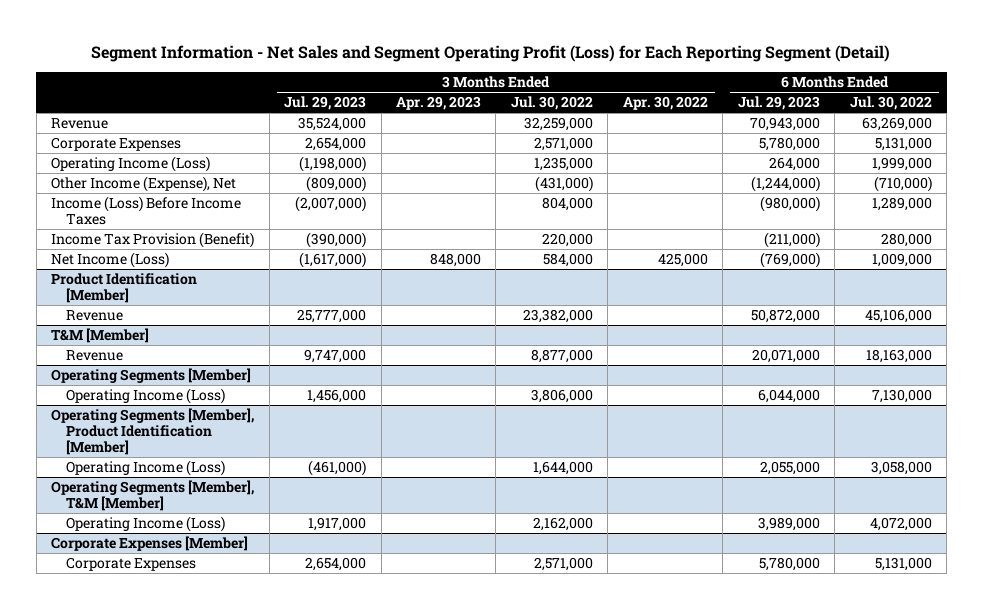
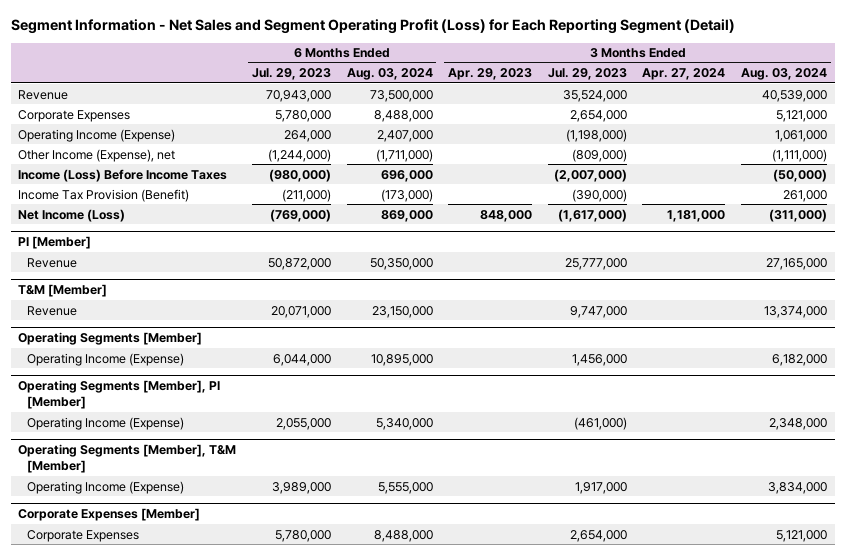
- | 3 Months Ended Jul. 29, 2023 | 3 Months Ended Apr. 29, 2023 | 3 Months Ended Jul. 30, 2022 | 3 Months Ended Apr. 30, 2022 | 6 Months Ended Jul. 29, 2023 | 6 Months Ended Jul. 30, 2022
+ | 6 Months Ended Jul. 29, 2023 | 6 Months Ended Aug. 03, 2024 | 3 Months Ended Apr. 29, 2023 | 3 Months Ended Jul. 29, 2023 | 3 Months Ended Apr. 27, 2024 | 3 Months Ended Aug. 03, 2024
- Operating Income (Loss) | (1,198,000) | | 1,235,000 | | 264,000 | 1,999,000
- Other Income (Expense), Net | (809,000) | | (431,000) | | (1,244,000) | (710,000)
+ Operating Income (Expense) | 264,000 | 2,407,000 | | (1,198,000) | | 1,061,000
+ Other Income (Expense), net | (1,244,000) | (1,711,000) | | (809,000) | | (1,111,000)
- Product Identification [Member]
+ PI [Member]
@ Operating Segments [Member]
- Operating Income (Loss) | 1,456,000 | | 3,806,000 | | 6,044,000 | 7,130,000
- Operating Segments [Member], Product Identification [Member]
- Operating Income (Loss) | (461,000) | | 1,644,000 | | 2,055,000 | 3,058,000
@ Operating Segments [Member]
+ Operating Income (Expense) | 6,044,000 | 10,895,000 | | 1,456,000 | | 6,182,000
+ Operating Segments [Member], PI [Member]
+ Operating Income (Expense) | 2,055,000 | 5,340,000 | | (461,000) | | 2,348,000
@ Operating Segments [Member], T&M [Member]
- Operating Income (Loss) | 1,917,000 | | 2,162,000 | | 3,989,000 | 4,072,000
+ Operating Income (Expense) | 3,989,000 | 5,555,000 | | 1,917,000 | | 3,834,000

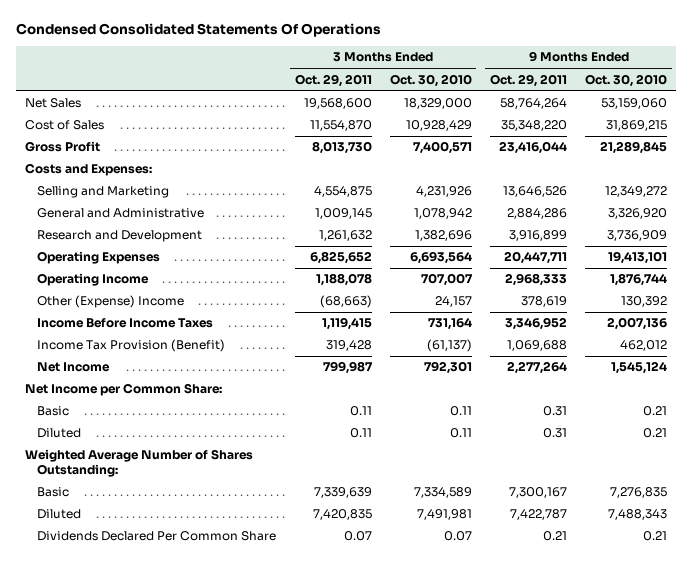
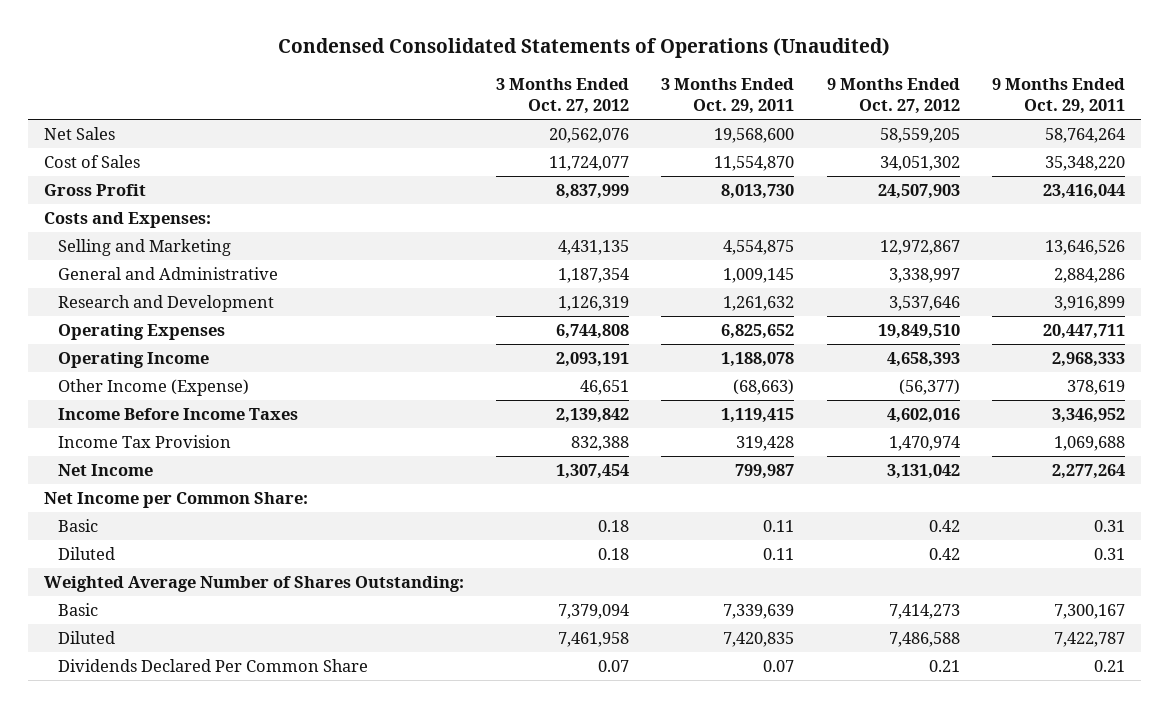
- Condensed Consolidated Statements Of Operations
+ Condensed Consolidated Statements of Operations (Unaudited)
- | 3 Months Ended Oct. 29, 2011 | 3 Months Ended Oct. 30, 2010 | 9 Months Ended Oct. 29, 2011 | 9 Months Ended Oct. 30, 2010
+ | 3 Months Ended Oct. 27, 2012 | 3 Months Ended Oct. 29, 2011 | 9 Months Ended Oct. 27, 2012 | 9 Months Ended Oct. 29, 2011
- Other (Expense) Income | (68,663) | 24,157 | 378,619 | 130,392
+ Other Income (Expense) | 46,651 | (68,663) | (56,377) | 378,619
- Income Tax Provision (Benefit) | 319,428 | (61,137) | 1,069,688 | 462,012
+ Income Tax Provision | 832,388 | 319,428 | 1,470,974 | 1,069,688

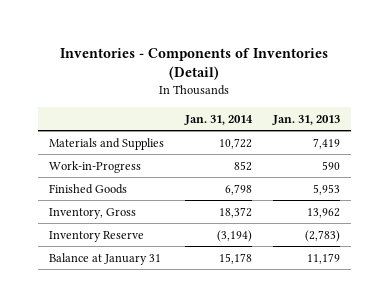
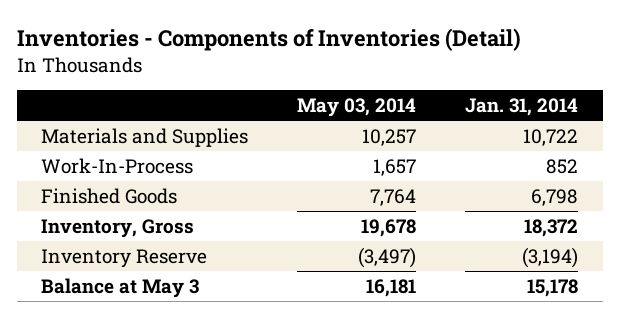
- | Jan. 31, 2014 | Jan. 31, 2013
+ | May 03, 2014 | Jan. 31, 2014
- Work-in-Progress | 852 | 590
+ Work-In-Process | 1,657 | 852
- Balance at January 31 | 15,178 | 11,179
+ Balance at May 3 | 16,181 | 15,178

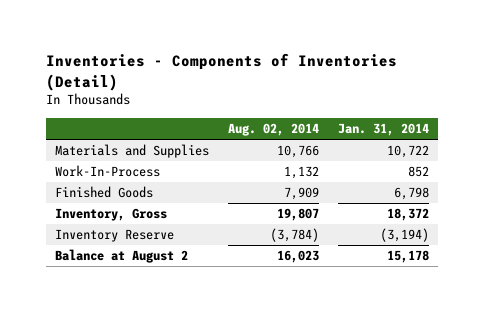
- | May 03, 2014 | Jan. 31, 2014
+ | Aug. 02, 2014 | Jan. 31, 2014
- Balance at May 3 | 16,181 | 15,178
+ Balance at August 2 | 16,023 | 15,178

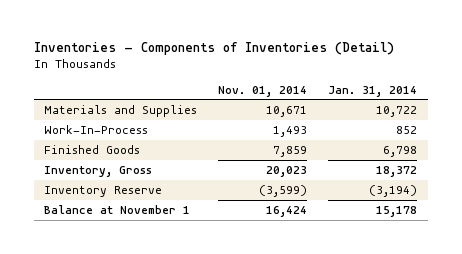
- | Aug. 02, 2014 | Jan. 31, 2014
+ | Nov. 01, 2014 | Jan. 31, 2014
- Balance at August 2 | 16,023 | 15,178
+ Balance at November 1 | 16,424 | 15,178

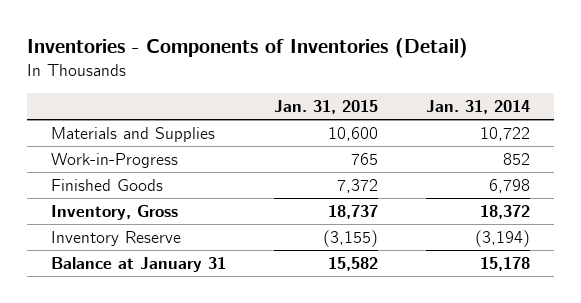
- | Nov. 01, 2014 | Jan. 31, 2014
+ | Jan. 31, 2015 | Jan. 31, 2014
- Work-In-Process | 1,493 | 852
+ Work-in-Progress | 765 | 852
- Balance at November 1 | 16,424 | 15,178
+ Balance at January 31 | 15,582 | 15,178

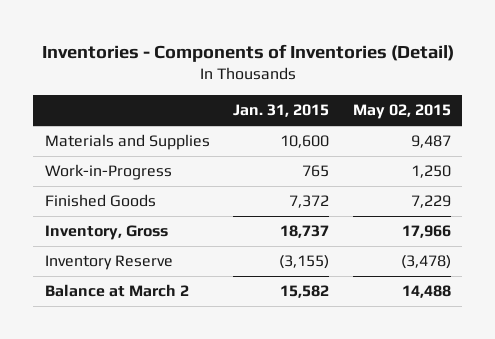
- | Jan. 31, 2015 | Jan. 31, 2014
+ | Jan. 31, 2015 | May 02, 2015
- Balance at January 31 | 15,582 | 15,178
+ Balance at March 2 | 15,582 | 14,488

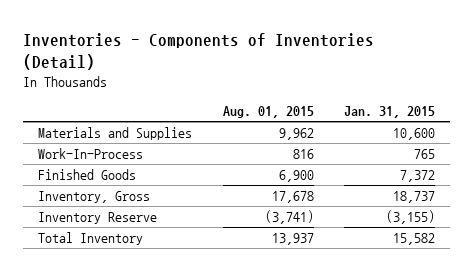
- | Jan. 31, 2015 | May 02, 2015
+ | Aug. 01, 2015 | Jan. 31, 2015
- Work-in-Progress | 765 | 1,250
+ Work-In-Process | 816 | 765
- Balance at March 2 | 15,582 | 14,488
+ Total Inventory | 13,937 | 15,582

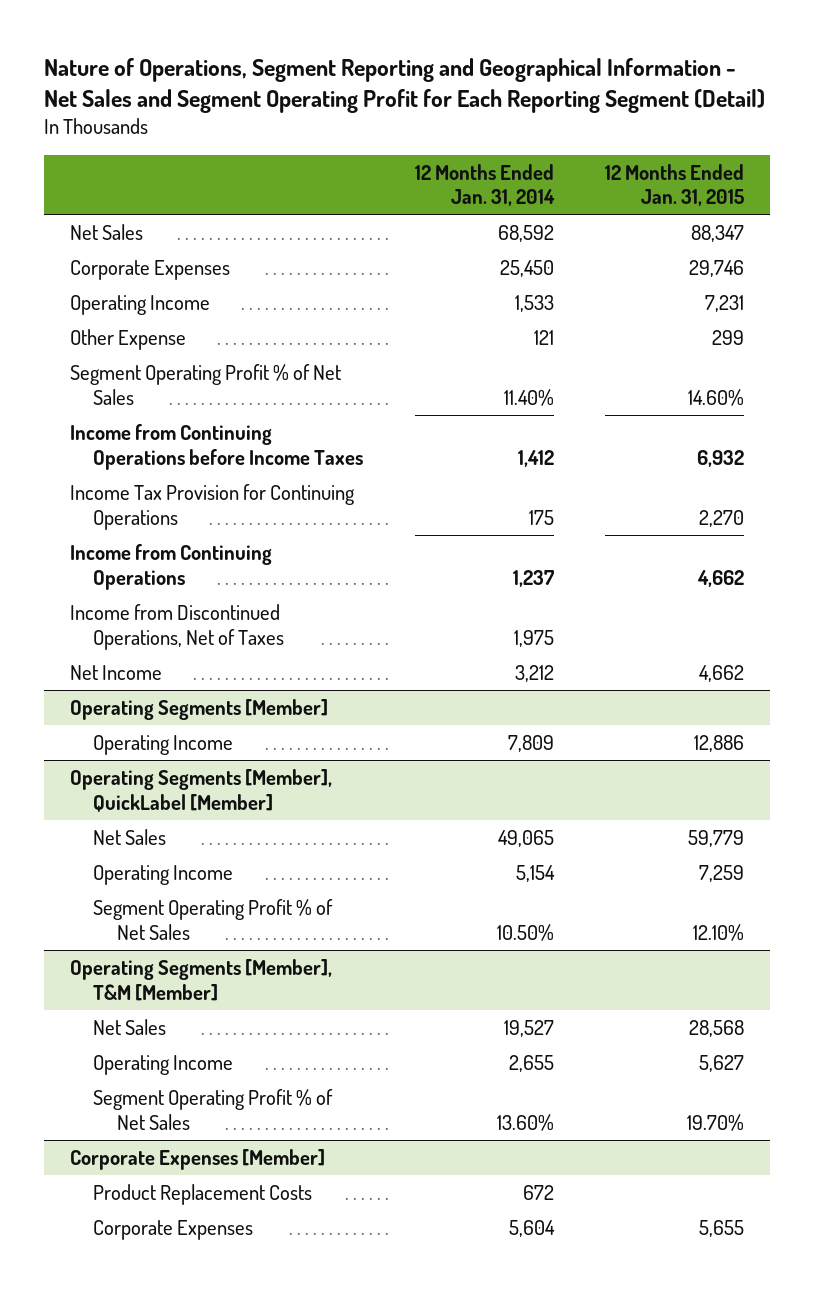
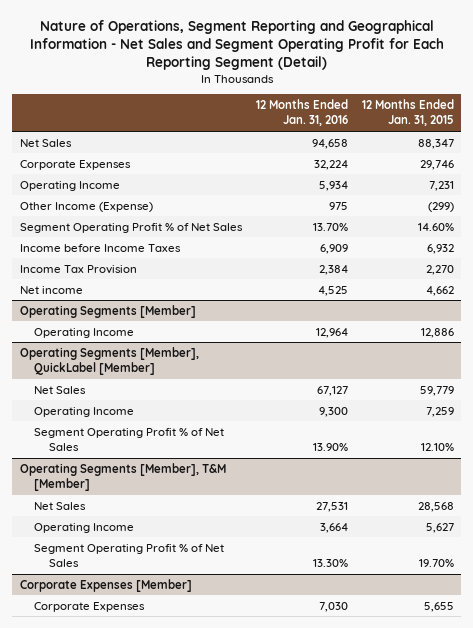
- | 12 Months Ended Jan. 31, 2014 | 12 Months Ended Jan. 31, 2015
+ | 12 Months Ended Jan. 31, 2016 | 12 Months Ended Jan. 31, 2015
- Other Expense | 121 | 299
+ Other Income (Expense) | 975 | (299)
- Income from Continuing Operations before Income Taxes | 1,412 | 6,932
- Income Tax Provision for Continuing Operations | 175 | 2,270
- Income from Continuing Operations | 1,237 | 4,662
- Income from Discontinued Operations, Net of Taxes | 1,975 |
- Net Income | 3,212 | 4,662
+ Income before Income Taxes | 6,909 | 6,932
+ Income Tax Provision | 2,384 | 2,270
+ Net income | 4,525 | 4,662
@ Corporate Expenses [Member]
- Product Replacement Costs | 672 |

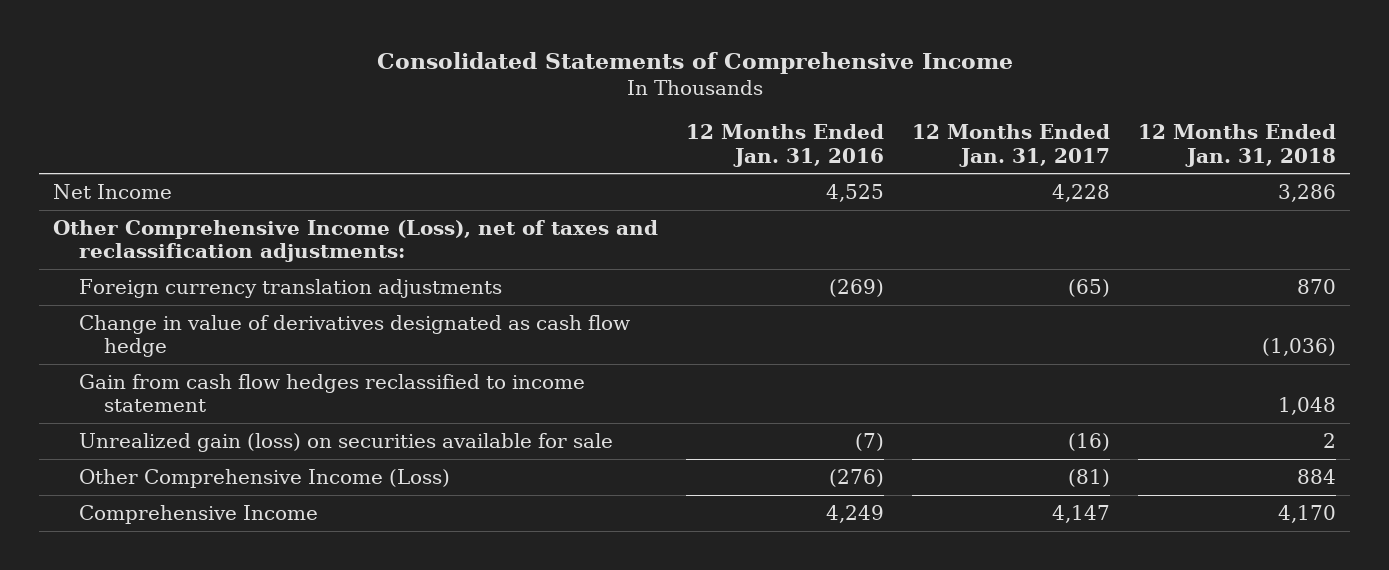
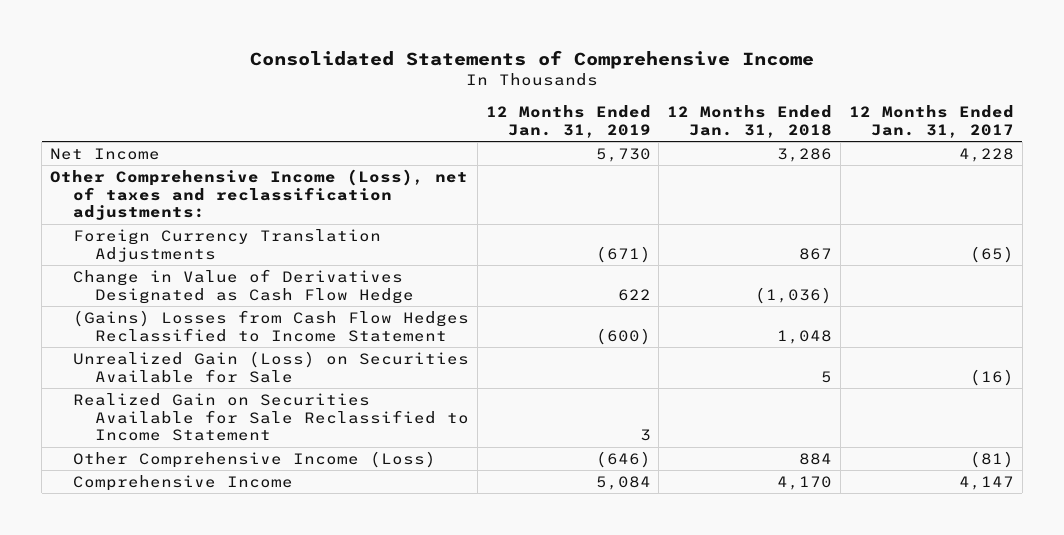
- | 12 Months Ended Jan. 31, 2016 | 12 Months Ended Jan. 31, 2017 | 12 Months Ended Jan. 31, 2018
+ | 12 Months Ended Jan. 31, 2019 | 12 Months Ended Jan. 31, 2018 | 12 Months Ended Jan. 31, 2017
- Foreign currency translation adjustments | (269) | (65) | 870
- Change in value of derivatives designated as cash flow hedge | | | (1,036)
- Gain from cash flow hedges reclassified to income statement | | | 1,048
- Unrealized gain (loss) on securities available for sale | (7) | (16) | 2
+ Foreign Currency Translation Adjustments | (671) | 867 | (65)
+ Change in Value of Derivatives Designated as Cash Flow Hedge | 622 | (1,036) |
+ (Gains) Losses from Cash Flow Hedges Reclassified to Income Statement | (600) | 1,048 |
+ Unrealized Gain (Loss) on Securities Available for Sale | | 5 | (16)
+ Realized Gain on Securities Available for Sale Reclassified to Income Statement | 3 | |

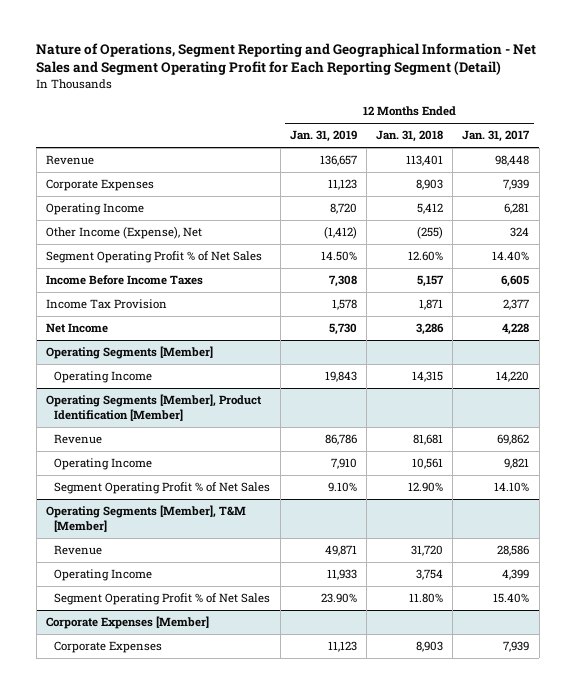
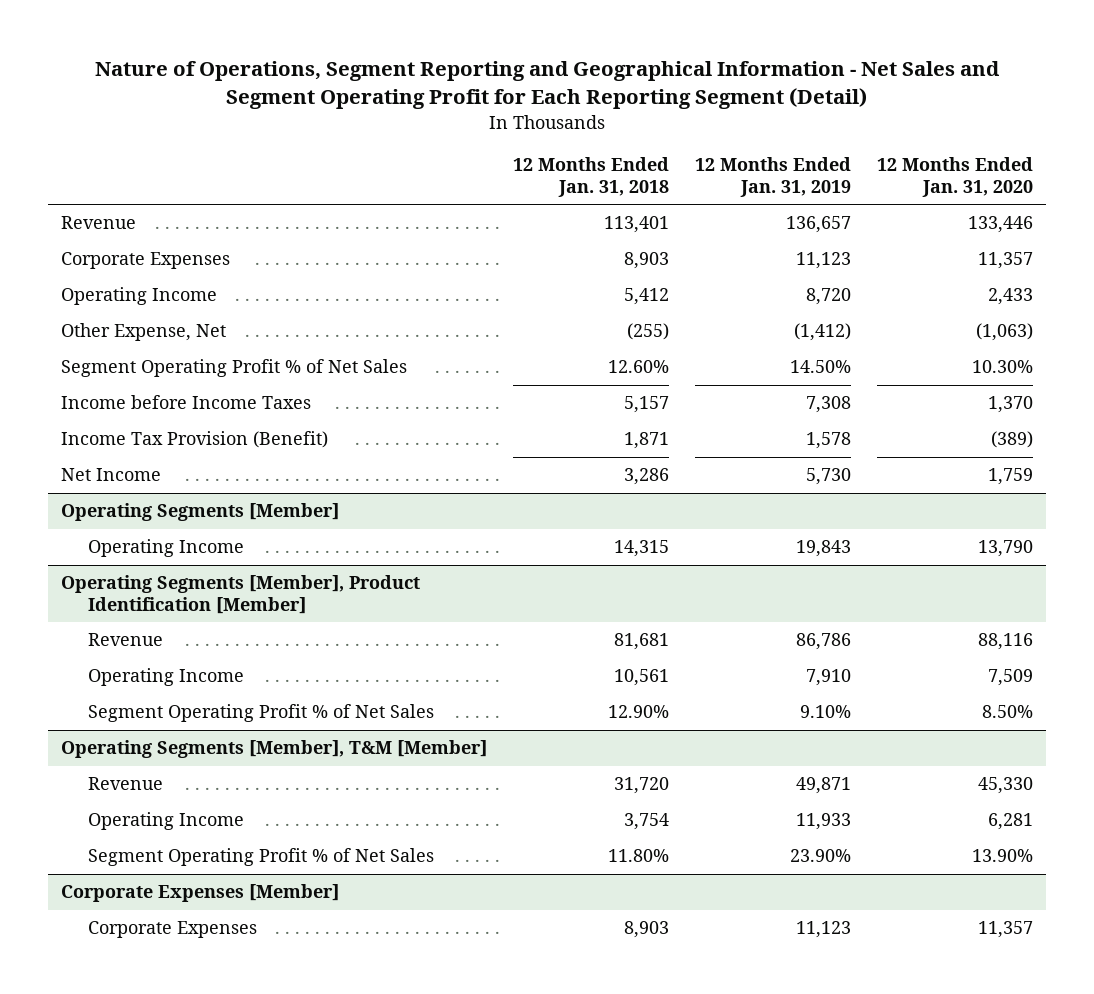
- | 12 Months Ended Jan. 31, 2019 | 12 Months Ended Jan. 31, 2018 | 12 Months Ended Jan. 31, 2017
+ | 12 Months Ended Jan. 31, 2018 | 12 Months Ended Jan. 31, 2019 | 12 Months Ended Jan. 31, 2020
- Other Income (Expense), Net | (1,412) | (255) | 324
+ Other Expense, Net | (255) | (1,412) | (1,063)
- Income Before Income Taxes | 7,308 | 5,157 | 6,605
- Income Tax Provision | 1,578 | 1,871 | 2,377
+ Income before Income Taxes | 5,157 | 7,308 | 1,370
+ Income Tax Provision (Benefit) | 1,871 | 1,578 | (389)

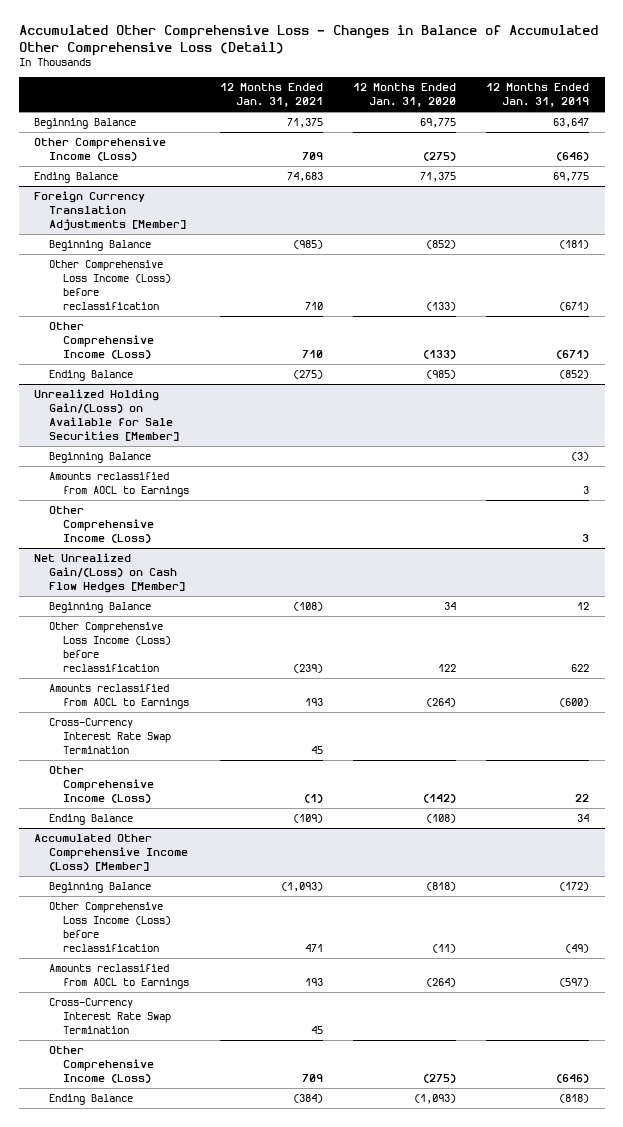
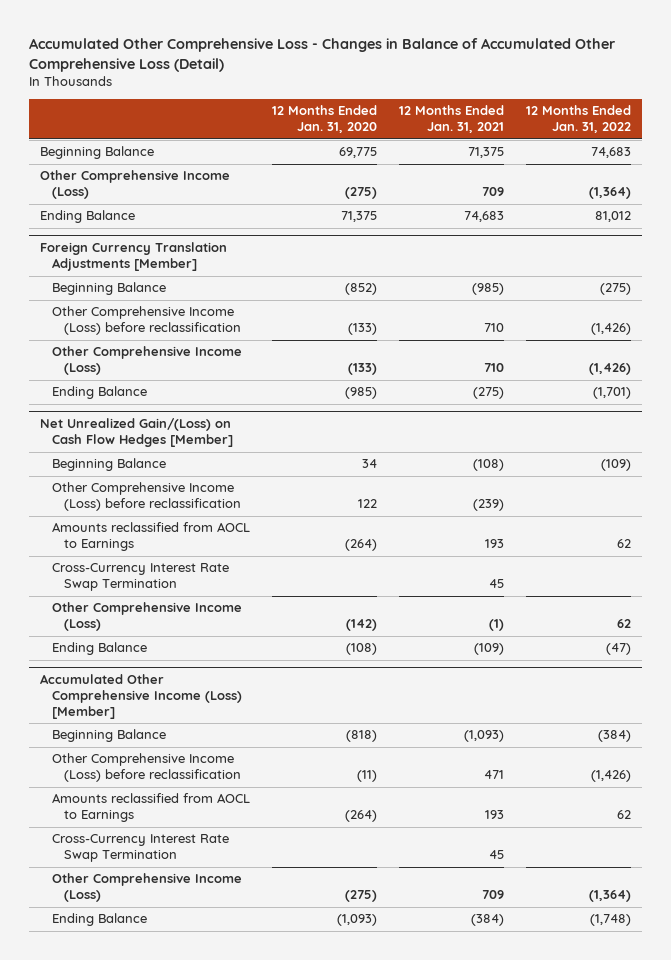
- | 12 Months Ended Jan. 31, 2021 | 12 Months Ended Jan. 31, 2020 | 12 Months Ended Jan. 31, 2019
+ | 12 Months Ended Jan. 31, 2020 | 12 Months Ended Jan. 31, 2021 | 12 Months Ended Jan. 31, 2022
@ Foreign Currency Translation Adjustments [Member]
- Other Comprehensive Loss Income (Loss) before reclassification | 710 | (133) | (671)
+ Other Comprehensive Income (Loss) before reclassification | (133) | 710 | (1,426)
- Unrealized Holding Gain/(Loss) on Available for Sale Securities [Member]
- Beginning Balance | | | (3)
- Amounts reclassified from AOCL to Earnings | | | 3
- Other Comprehensive Income (Loss) | | | 3
@ Net Unrealized Gain/(Loss) on Cash Flow Hedges [Member]
- Other Comprehensive Loss Income (Loss) before reclassification | (239) | 122 | 622
+ Other Comprehensive Income (Loss) before reclassification | 122 | (239) |
@ Accumulated Other Comprehensive Income (Loss) [Member]
- Other Comprehensive Loss Income (Loss) before reclassification | 471 | (11) | (49)
+ Other Comprehensive Income (Loss) before reclassification | (11) | 471 | (1,426)

